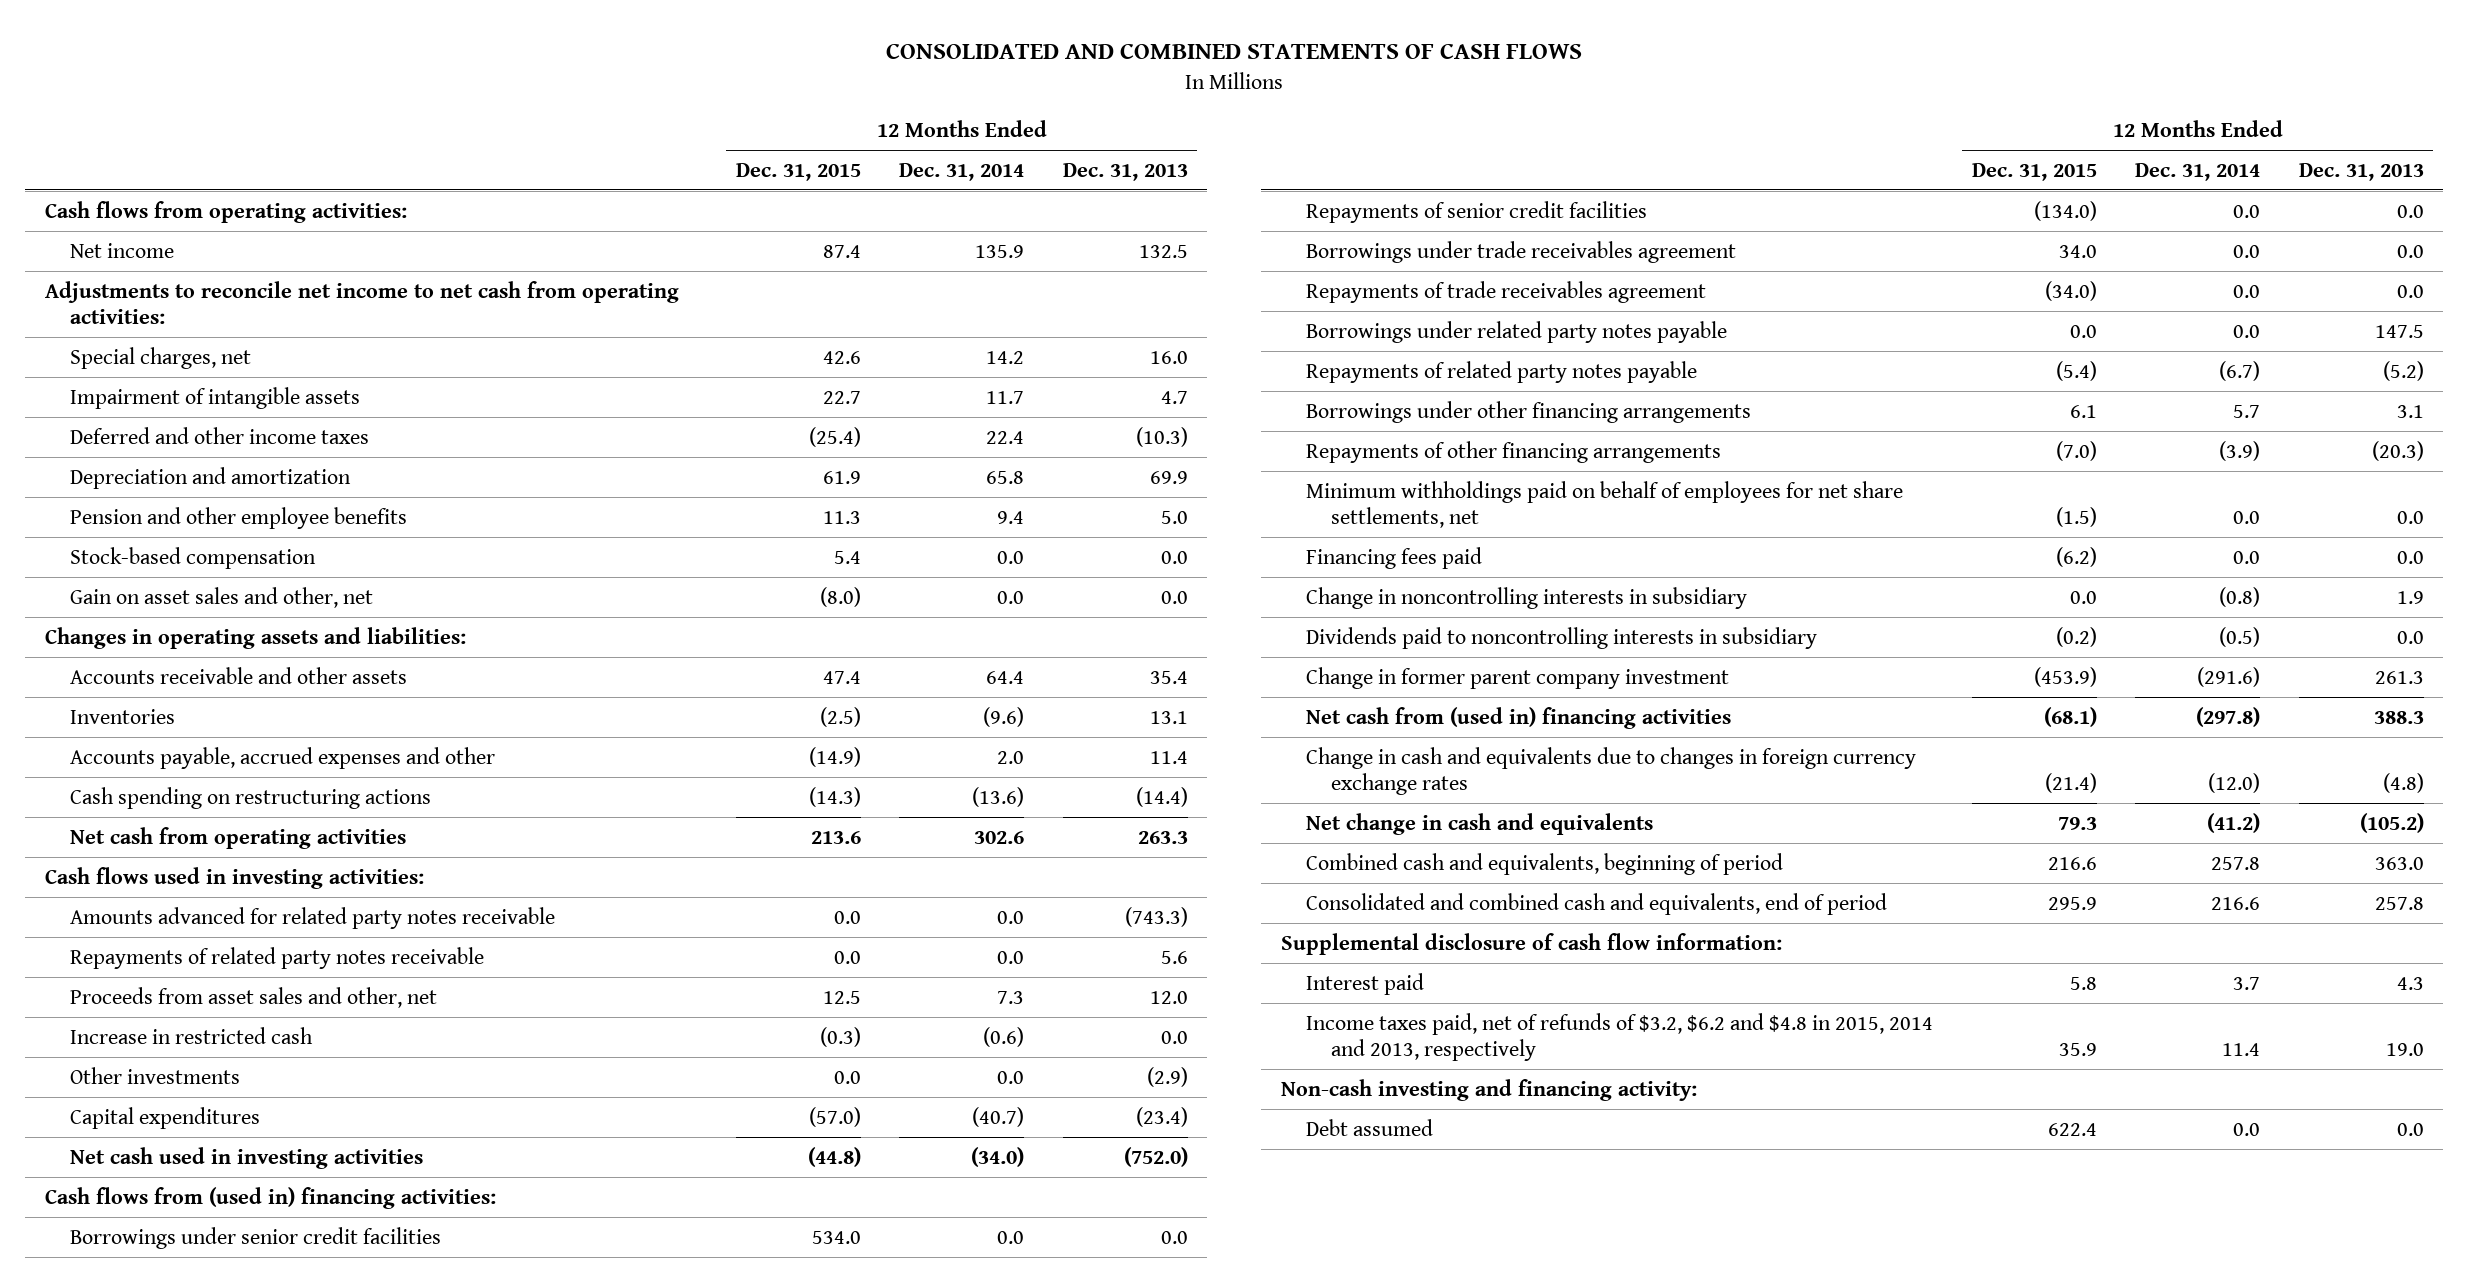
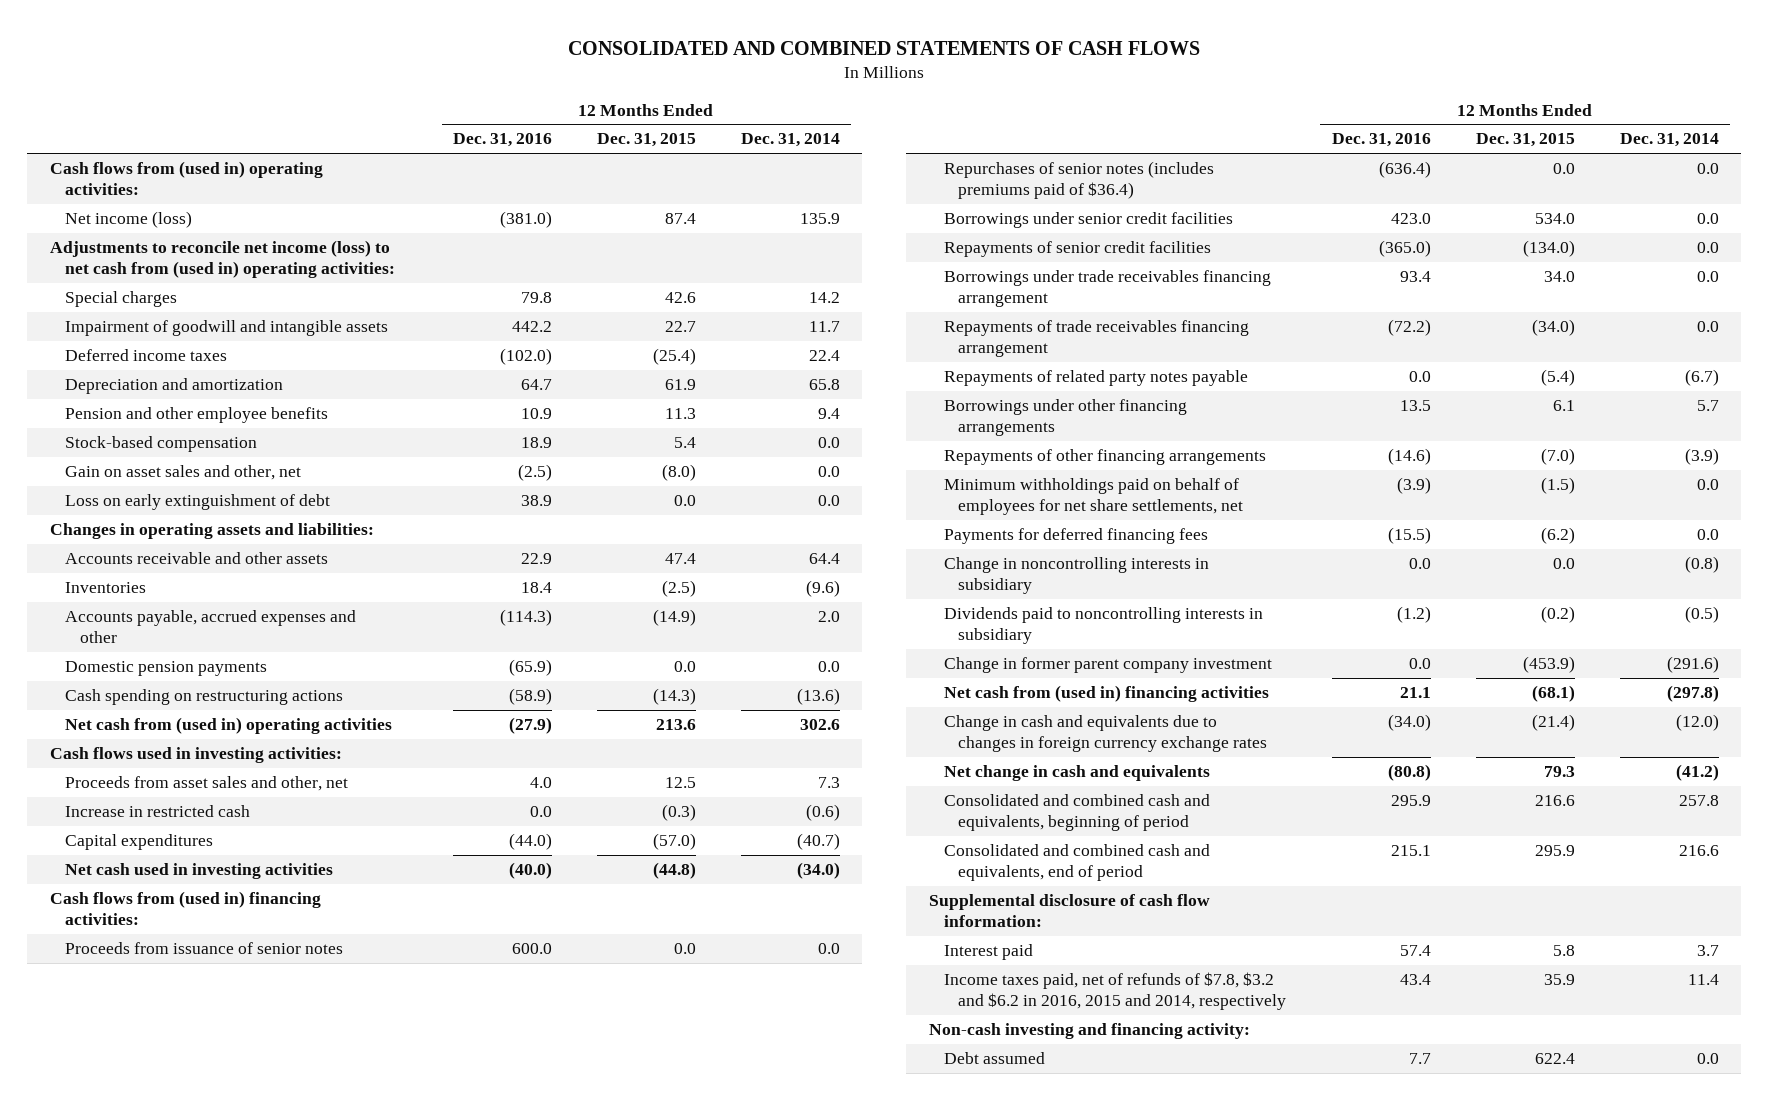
- | 12 Months Ended Dec. 31, 2015 | 12 Months Ended Dec. 31, 2014 | 12 Months Ended Dec. 31, 2013
+ | 12 Months Ended Dec. 31, 2016 | 12 Months Ended Dec. 31, 2015 | 12 Months Ended Dec. 31, 2014
- Cash flows from operating activities:
- Net income | 87.4 | 135.9 | 132.5
- Adjustments to reconcile net income to net cash from operating activities:
- Special charges, net | 42.6 | 14.2 | 16.0
- Impairment of intangible assets | 22.7 | 11.7 | 4.7
- Deferred and other income taxes | (25.4) | 22.4 | (10.3)
+ Cash flows from (used in) operating activities:
+ Net income (loss) | (381.0) | 87.4 | 135.9
+ Adjustments to reconcile net income (loss) to net cash from (used in) operating activities:
+ Special charges | 79.8 | 42.6 | 14.2
+ Impairment of goodwill and intangible assets | 442.2 | 22.7 | 11.7
+ Deferred income taxes | (102.0) | (25.4) | 22.4
+ Loss on early extinguishment of debt | 38.9 | 0.0 | 0.0
+ Domestic pension payments | (65.9) | 0.0 | 0.0
- Net cash from operating activities | 213.6 | 302.6 | 263.3
+ Net cash from (used in) operating activities | (27.9) | 213.6 | 302.6
- Amounts advanced for related party notes receivable | 0.0 | 0.0 | (743.3)
- Repayments of related party notes receivable | 0.0 | 0.0 | 5.6
- Other investments | 0.0 | 0.0 | (2.9)
+ Proceeds from issuance of senior notes | 600.0 | 0.0 | 0.0
+ Repurchases of senior notes (includes premiums paid of $36.4) | (636.4) | 0.0 | 0.0
- Borrowings under trade receivables agreement | 34.0 | 0.0 | 0.0
- Repayments of trade receivables agreement | (34.0) | 0.0 | 0.0
- Borrowings under related party notes payable | 0.0 | 0.0 | 147.5
+ Borrowings under trade receivables financing arrangement | 93.4 | 34.0 | 0.0
+ Repayments of trade receivables financing arrangement | (72.2) | (34.0) | 0.0
- Financing fees paid | (6.2) | 0.0 | 0.0
+ Payments for deferred financing fees | (15.5) | (6.2) | 0.0
- Combined cash and equivalents, beginning of period | 216.6 | 257.8 | 363.0
+ Consolidated and combined cash and equivalents, beginning of period | 295.9 | 216.6 | 257.8
- Income taxes paid, net of refunds of $3.2, $6.2 and $4.8 in 2015, 2014 and 2013, respectively | 35.9 | 11.4 | 19.0
+ Income taxes paid, net of refunds of $7.8, $3.2 and $6.2 in 2016, 2015 and 2014, respectively | 43.4 | 35.9 | 11.4

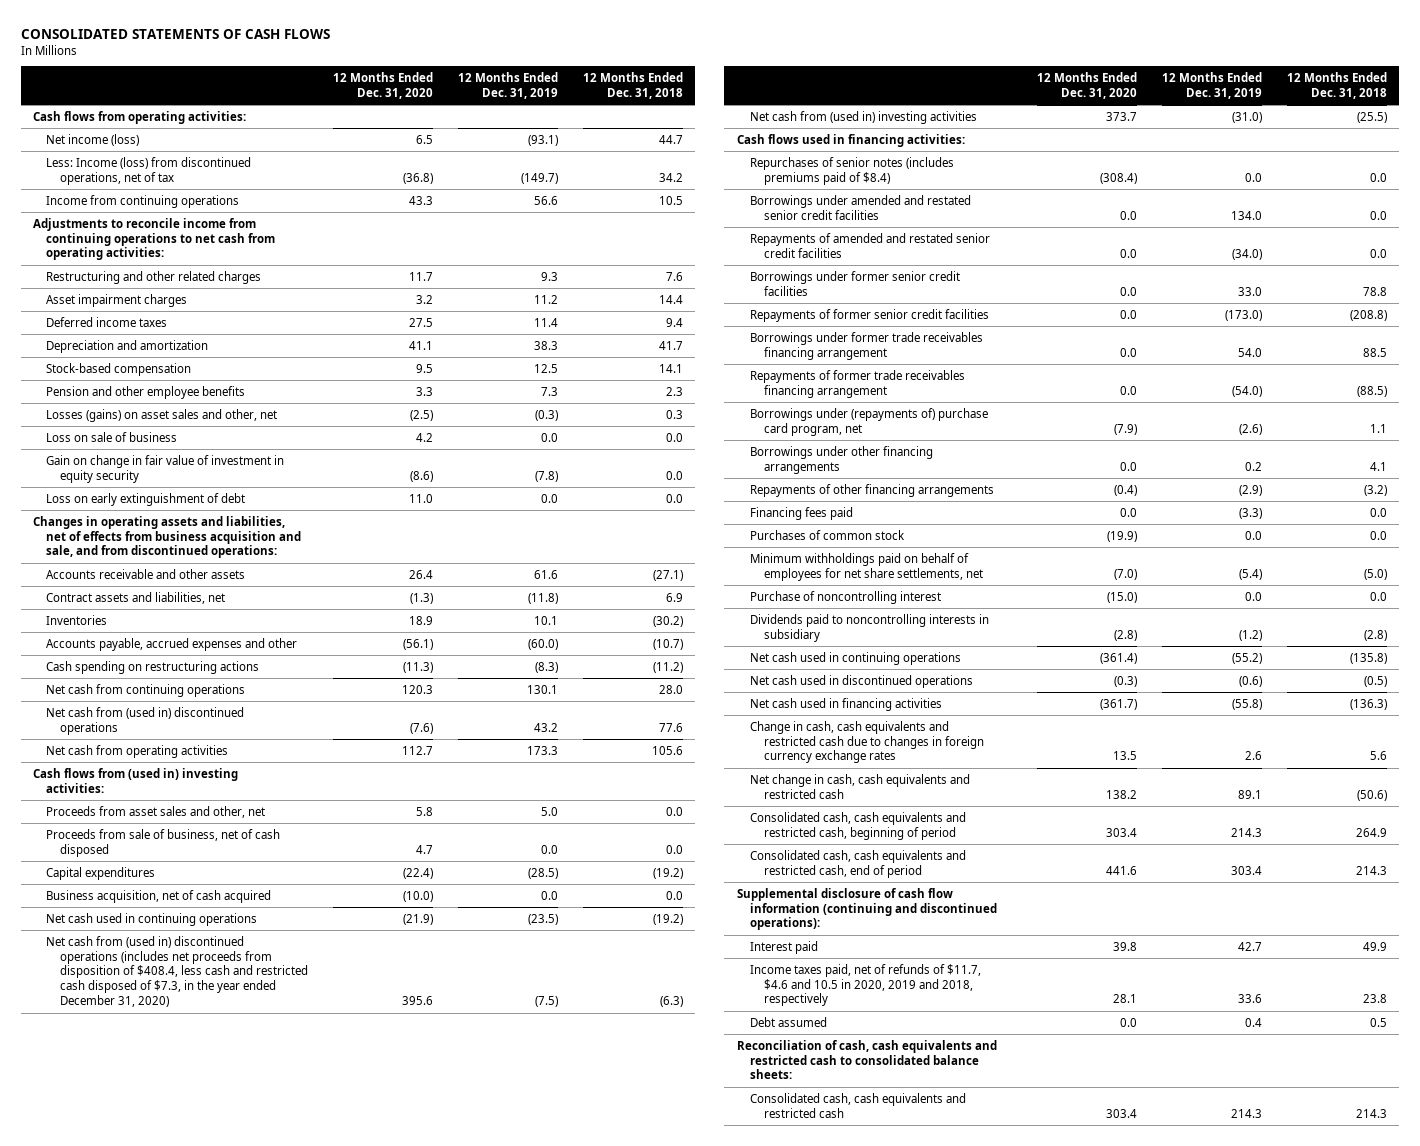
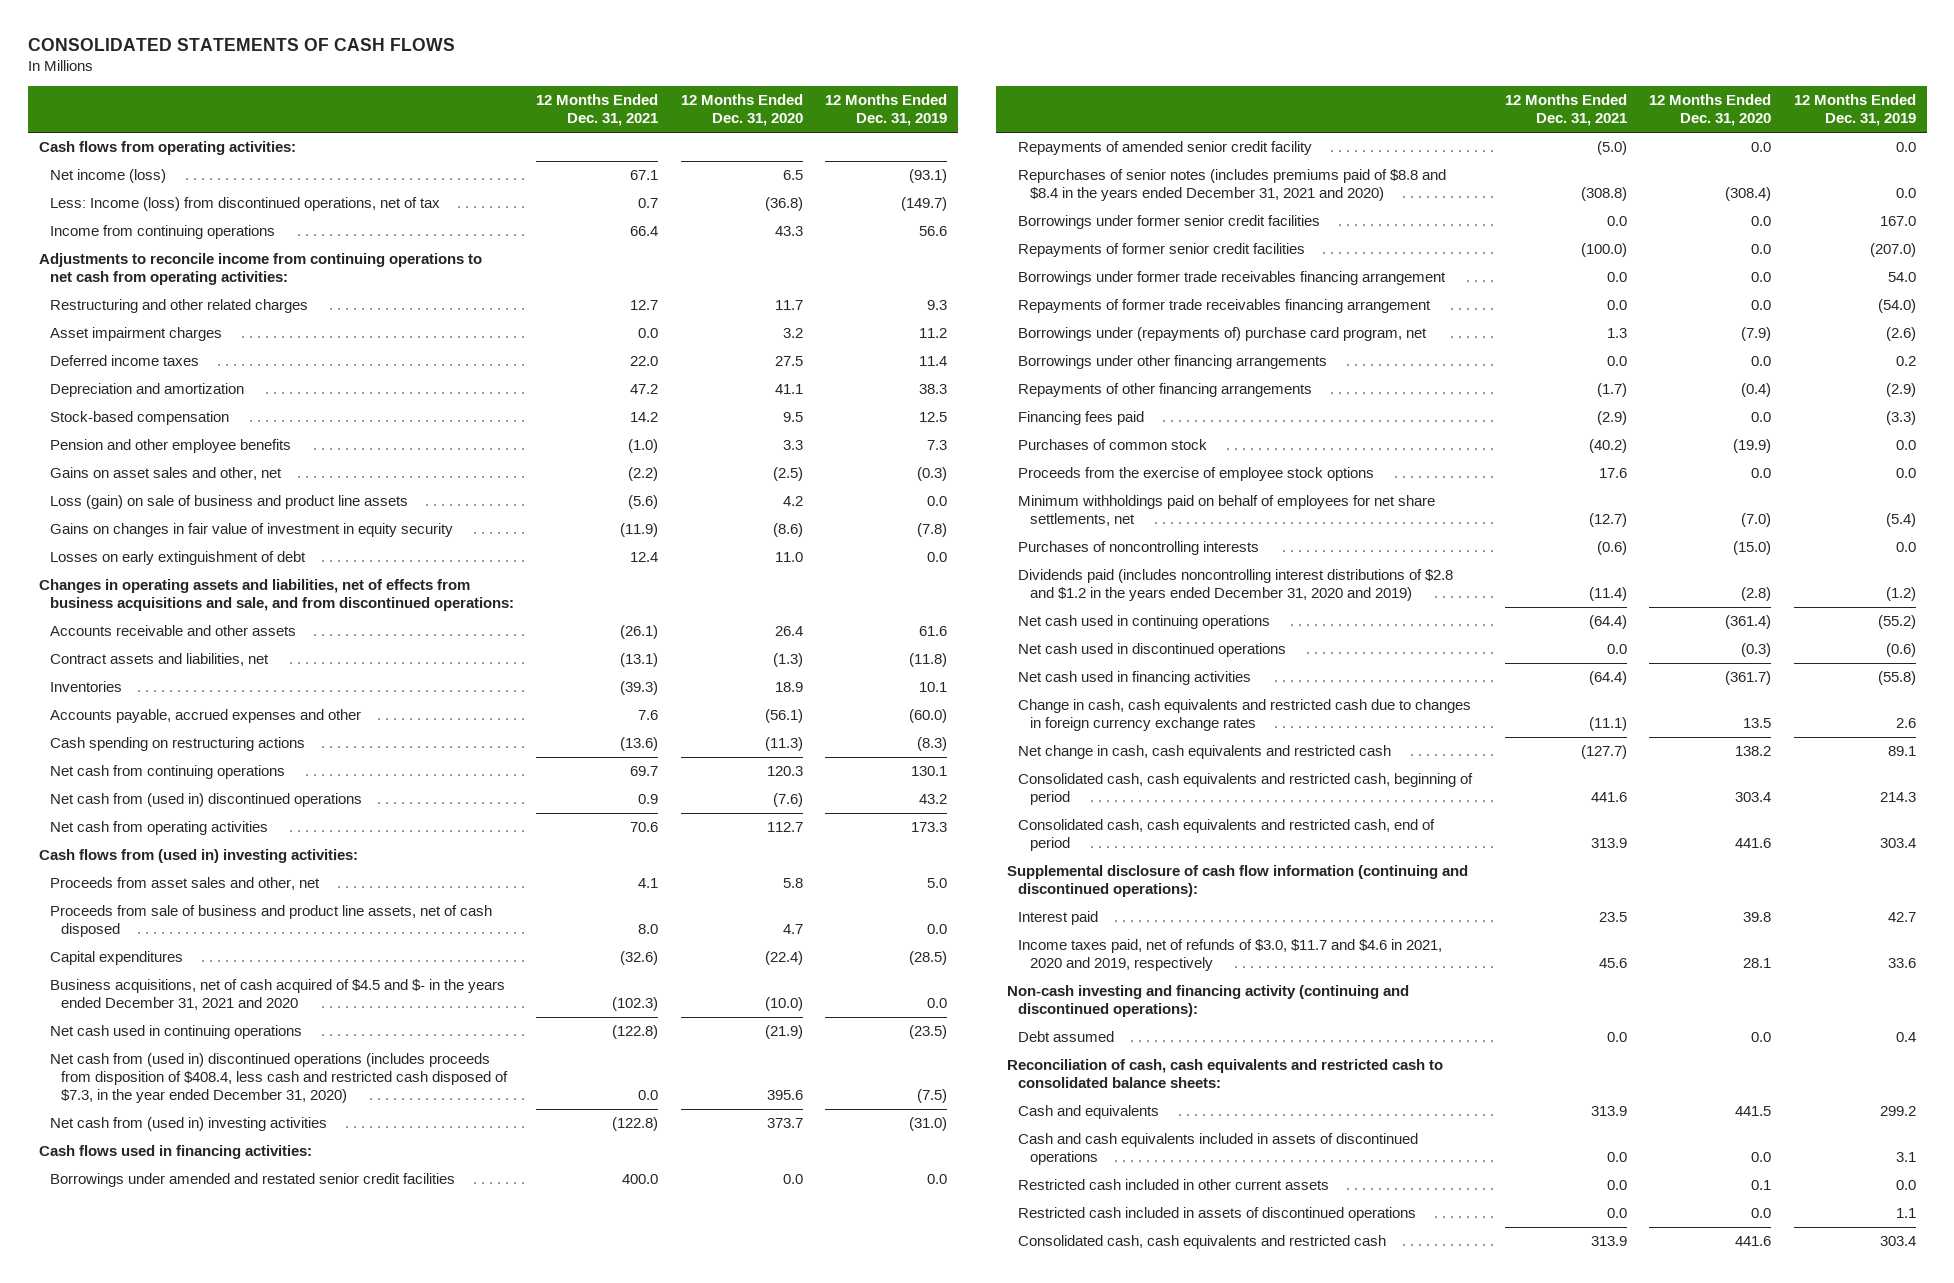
- | 12 Months Ended Dec. 31, 2020 | 12 Months Ended Dec. 31, 2019 | 12 Months Ended Dec. 31, 2018
+ | 12 Months Ended Dec. 31, 2021 | 12 Months Ended Dec. 31, 2020 | 12 Months Ended Dec. 31, 2019
- Losses (gains) on asset sales and other, net | (2.5) | (0.3) | 0.3
- Loss on sale of business | 4.2 | 0.0 | 0.0
- Gain on change in fair value of investment in equity security | (8.6) | (7.8) | 0.0
- Loss on early extinguishment of debt | 11.0 | 0.0 | 0.0
- Changes in operating assets and liabilities, net of effects from business acquisition and sale, and from discontinued operations:
+ Gains on asset sales and other, net | (2.2) | (2.5) | (0.3)
+ Loss (gain) on sale of business and product line assets | (5.6) | 4.2 | 0.0
+ Gains on changes in fair value of investment in equity security | (11.9) | (8.6) | (7.8)
+ Losses on early extinguishment of debt | 12.4 | 11.0 | 0.0
+ Changes in operating assets and liabilities, net of effects from business acquisitions and sale, and from discontinued operations:
- Proceeds from sale of business, net of cash disposed | 4.7 | 0.0 | 0.0
+ Proceeds from sale of business and product line assets, net of cash disposed | 8.0 | 4.7 | 0.0
- Business acquisition, net of cash acquired | (10.0) | 0.0 | 0.0
+ Business acquisitions, net of cash acquired of $4.5 and $- in the years ended December 31, 2021 and 2020 | (102.3) | (10.0) | 0.0
- Net cash from (used in) discontinued operations (includes net proceeds from disposition of $408.4, less cash and restricted cash disposed of $7.3, in the year ended December 31, 2020) | 395.6 | (7.5) | (6.3)
+ Net cash from (used in) discontinued operations (includes proceeds from disposition of $408.4, less cash and restricted cash disposed of $7.3, in the year ended December 31, 2020) | 0.0 | 395.6 | (7.5)
- Repurchases of senior notes (includes premiums paid of $8.4) | (308.4) | 0.0 | 0.0
- Borrowings under amended and restated senior credit facilities | 0.0 | 134.0 | 0.0
- Repayments of amended and restated senior credit facilities | 0.0 | (34.0) | 0.0
- Borrowings under former senior credit facilities | 0.0 | 33.0 | 78.8
- Repayments of former senior credit facilities | 0.0 | (173.0) | (208.8)
+ Borrowings under amended and restated senior credit facilities | 400.0 | 0.0 | 0.0
+ Repayments of amended senior credit facility | (5.0) | 0.0 | 0.0
+ Repurchases of senior notes (includes premiums paid of $8.8 and $8.4 in the years ended December 31, 2021 and 2020) | (308.8) | (308.4) | 0.0
+ Borrowings under former senior credit facilities | 0.0 | 0.0 | 167.0
+ Repayments of former senior credit facilities | (100.0) | 0.0 | (207.0)
+ Proceeds from the exercise of employee stock options | 17.6 | 0.0 | 0.0
- Purchase of noncontrolling interest | (15.0) | 0.0 | 0.0
- Dividends paid to noncontrolling interests in subsidiary | (2.8) | (1.2) | (2.8)
+ Purchases of noncontrolling interests | (0.6) | (15.0) | 0.0
+ Dividends paid (includes noncontrolling interest distributions of $2.8 and $1.2 in the years ended December 31, 2020 and 2019) | (11.4) | (2.8) | (1.2)
- Income taxes paid, net of refunds of $11.7, $4.6 and 10.5 in 2020, 2019 and 2018, respectively | 28.1 | 33.6 | 23.8
+ Income taxes paid, net of refunds of $3.0, $11.7 and $4.6 in 2021, 2020 and 2019, respectively | 45.6 | 28.1 | 33.6
+ Non-cash investing and financing activity (continuing and discontinued operations):
- Consolidated cash, cash equivalents and restricted cash | 303.4 | 214.3 | 214.3
+ Cash and equivalents | 313.9 | 441.5 | 299.2
+ Cash and cash equivalents included in assets of discontinued operations | 0.0 | 0.0 | 3.1
+ Restricted cash included in other current assets | 0.0 | 0.1 | 0.0
+ Restricted cash included in assets of discontinued operations | 0.0 | 0.0 | 1.1
+ Consolidated cash, cash equivalents and restricted cash | 313.9 | 441.6 | 303.4

